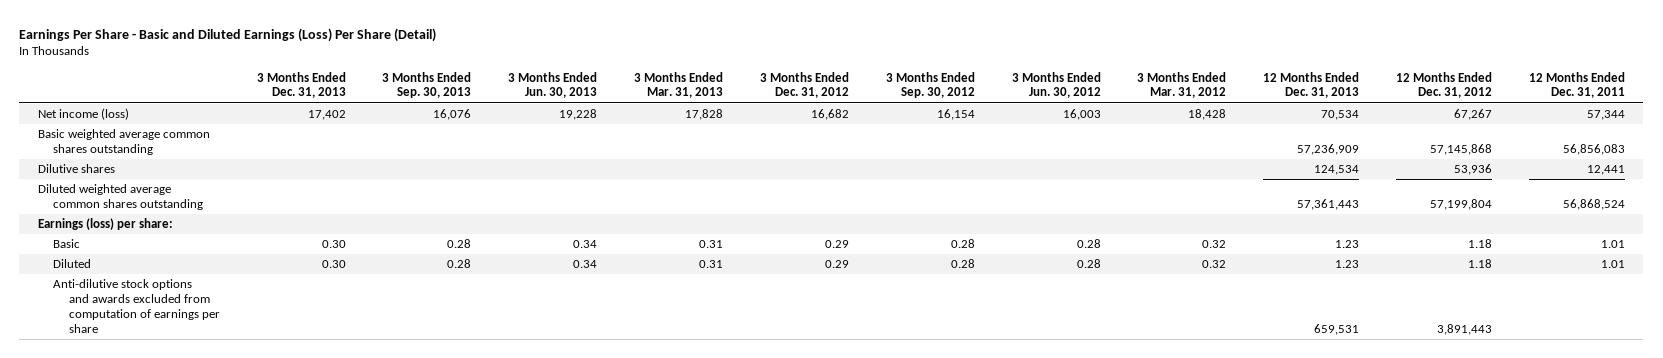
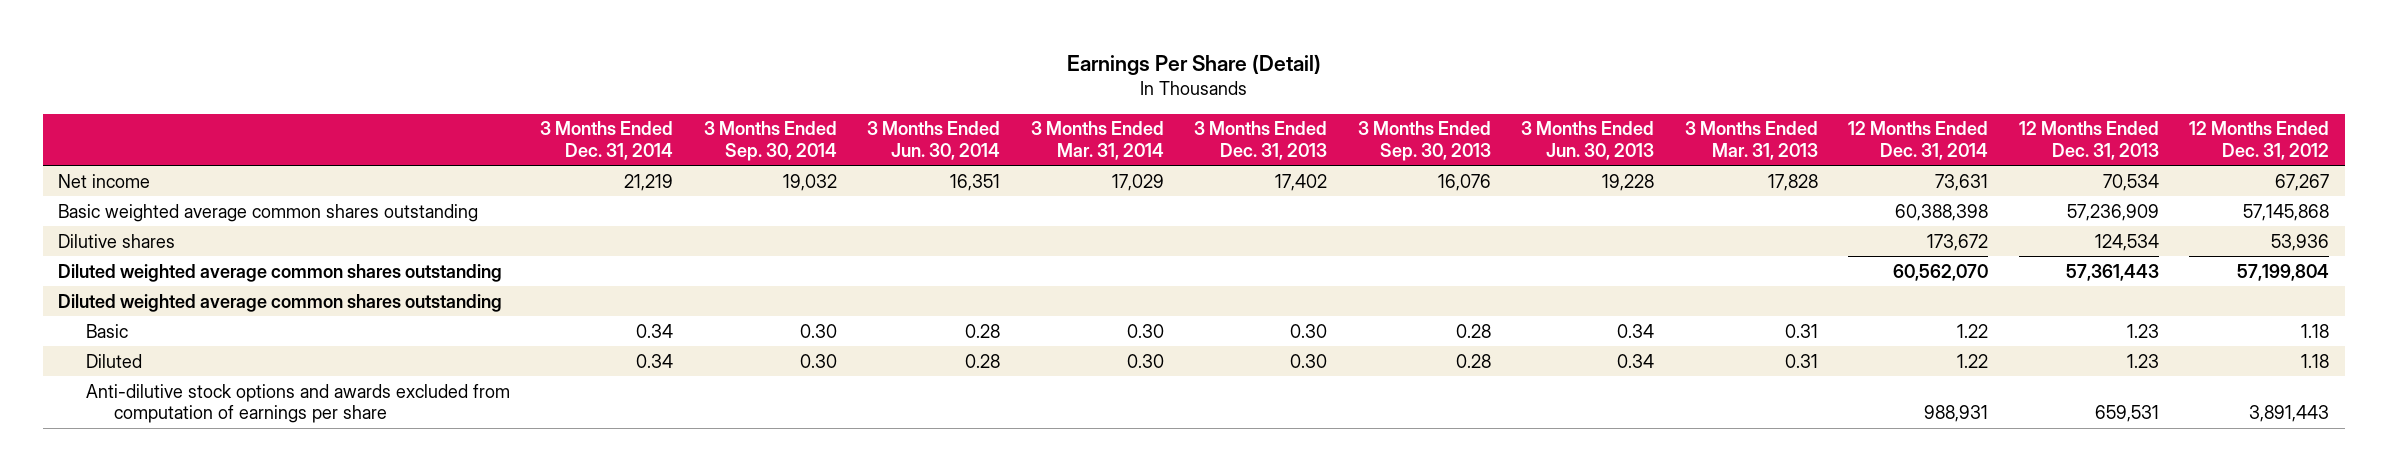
- Earnings Per Share - Basic and Diluted Earnings (Loss) Per Share (Detail)
+ Earnings Per Share (Detail)
- | 3 Months Ended Dec. 31, 2013 | 3 Months Ended Sep. 30, 2013 | 3 Months Ended Jun. 30, 2013 | 3 Months Ended Mar. 31, 2013 | 3 Months Ended Dec. 31, 2012 | 3 Months Ended Sep. 30, 2012 | 3 Months Ended Jun. 30, 2012 | 3 Months Ended Mar. 31, 2012 | 12 Months Ended Dec. 31, 2013 | 12 Months Ended Dec. 31, 2012 | 12 Months Ended Dec. 31, 2011
+ | 3 Months Ended Dec. 31, 2014 | 3 Months Ended Sep. 30, 2014 | 3 Months Ended Jun. 30, 2014 | 3 Months Ended Mar. 31, 2014 | 3 Months Ended Dec. 31, 2013 | 3 Months Ended Sep. 30, 2013 | 3 Months Ended Jun. 30, 2013 | 3 Months Ended Mar. 31, 2013 | 12 Months Ended Dec. 31, 2014 | 12 Months Ended Dec. 31, 2013 | 12 Months Ended Dec. 31, 2012
- Net income (loss) | 17,402 | 16,076 | 19,228 | 17,828 | 16,682 | 16,154 | 16,003 | 18,428 | 70,534 | 67,267 | 57,344
+ Net income | 21,219 | 19,032 | 16,351 | 17,029 | 17,402 | 16,076 | 19,228 | 17,828 | 73,631 | 70,534 | 67,267
- Earnings (loss) per share:
+ Diluted weighted average common shares outstanding

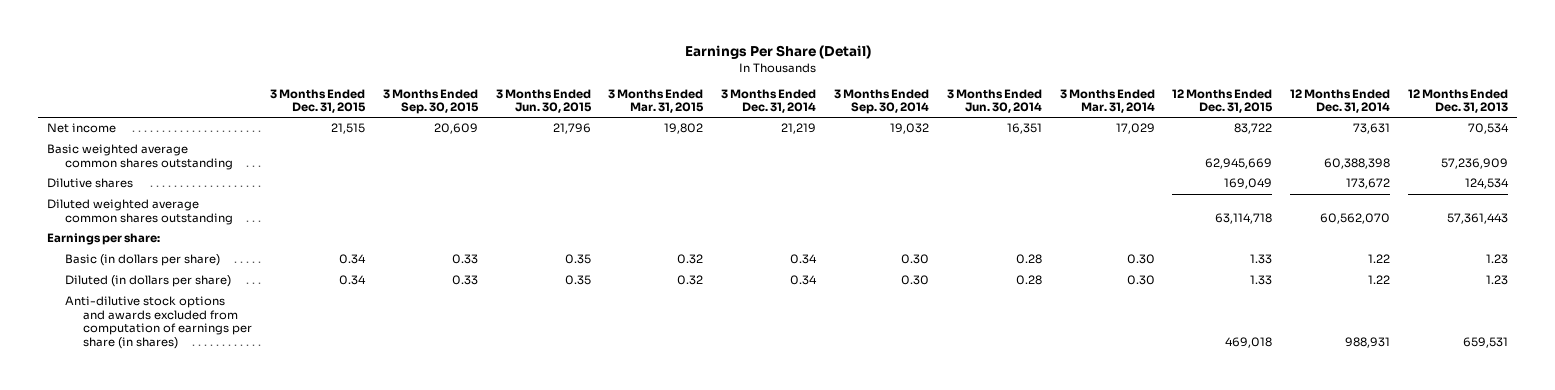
- | 3 Months Ended Dec. 31, 2014 | 3 Months Ended Sep. 30, 2014 | 3 Months Ended Jun. 30, 2014 | 3 Months Ended Mar. 31, 2014 | 3 Months Ended Dec. 31, 2013 | 3 Months Ended Sep. 30, 2013 | 3 Months Ended Jun. 30, 2013 | 3 Months Ended Mar. 31, 2013 | 12 Months Ended Dec. 31, 2014 | 12 Months Ended Dec. 31, 2013 | 12 Months Ended Dec. 31, 2012
+ | 3 Months Ended Dec. 31, 2015 | 3 Months Ended Sep. 30, 2015 | 3 Months Ended Jun. 30, 2015 | 3 Months Ended Mar. 31, 2015 | 3 Months Ended Dec. 31, 2014 | 3 Months Ended Sep. 30, 2014 | 3 Months Ended Jun. 30, 2014 | 3 Months Ended Mar. 31, 2014 | 12 Months Ended Dec. 31, 2015 | 12 Months Ended Dec. 31, 2014 | 12 Months Ended Dec. 31, 2013
- Diluted weighted average common shares outstanding
- Basic | 0.34 | 0.30 | 0.28 | 0.30 | 0.30 | 0.28 | 0.34 | 0.31 | 1.22 | 1.23 | 1.18
- Diluted | 0.34 | 0.30 | 0.28 | 0.30 | 0.30 | 0.28 | 0.34 | 0.31 | 1.22 | 1.23 | 1.18
- Anti-dilutive stock options and awards excluded from computation of earnings per share | | | | | | | | | 988,931 | 659,531 | 3,891,443
+ Earnings per share:
+ Basic (in dollars per share) | 0.34 | 0.33 | 0.35 | 0.32 | 0.34 | 0.30 | 0.28 | 0.30 | 1.33 | 1.22 | 1.23
+ Diluted (in dollars per share) | 0.34 | 0.33 | 0.35 | 0.32 | 0.34 | 0.30 | 0.28 | 0.30 | 1.33 | 1.22 | 1.23
+ Anti-dilutive stock options and awards excluded from computation of earnings per share (in shares) | | | | | | | | | 469,018 | 988,931 | 659,531

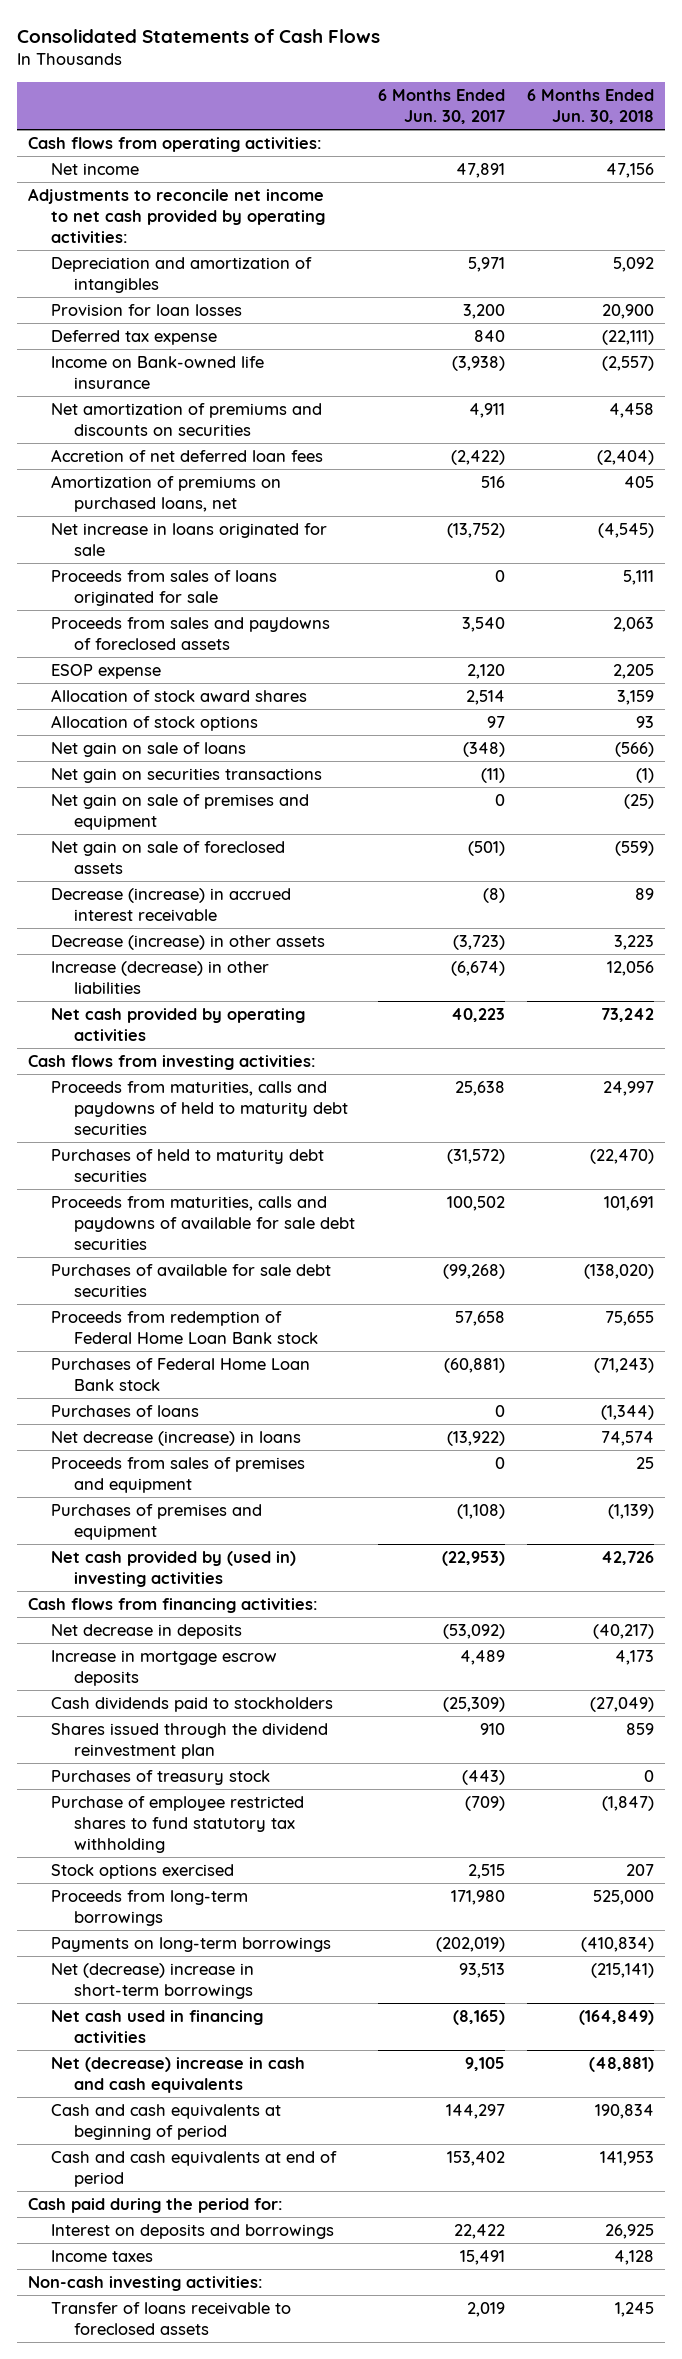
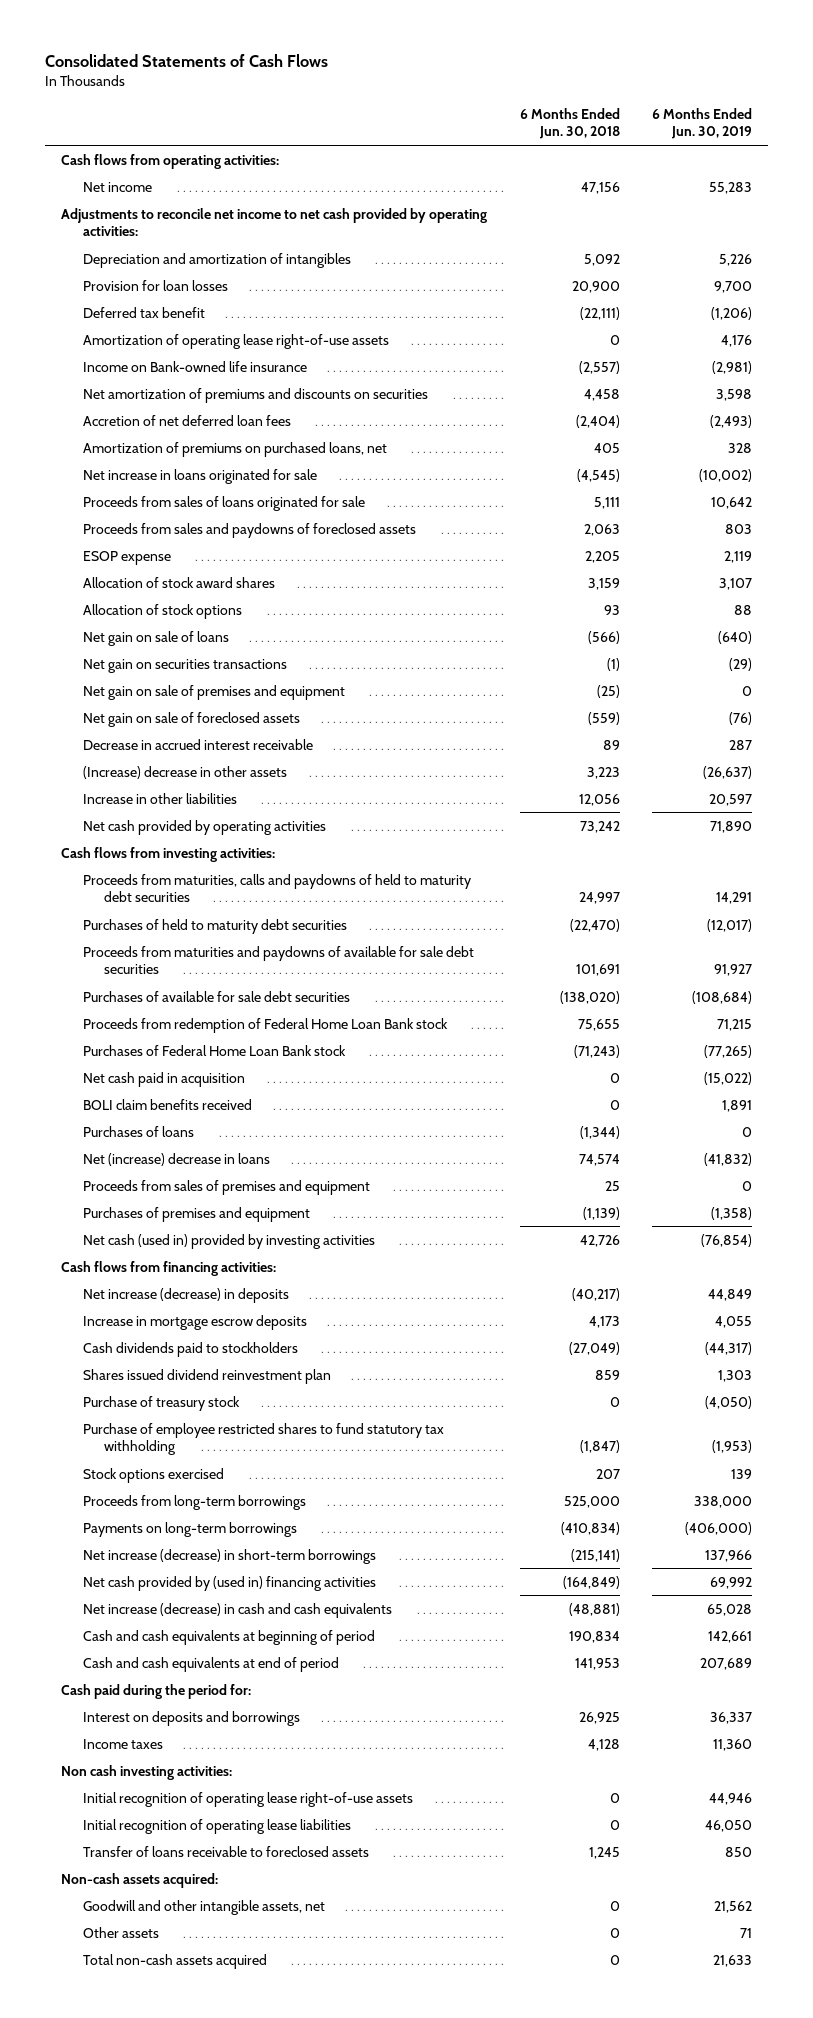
- | 6 Months Ended Jun. 30, 2017 | 6 Months Ended Jun. 30, 2018
+ | 6 Months Ended Jun. 30, 2018 | 6 Months Ended Jun. 30, 2019
- Deferred tax expense | 840 | (22,111)
+ Deferred tax benefit | (22,111) | (1,206)
+ Amortization of operating lease right-of-use assets | 0 | 4,176
- Decrease (increase) in accrued interest receivable | (8) | 89
- Decrease (increase) in other assets | (3,723) | 3,223
- Increase (decrease) in other liabilities | (6,674) | 12,056
+ Decrease in accrued interest receivable | 89 | 287
+ (Increase) decrease in other assets | 3,223 | (26,637)
+ Increase in other liabilities | 12,056 | 20,597
- Proceeds from maturities, calls and paydowns of available for sale debt securities | 100,502 | 101,691
+ Proceeds from maturities and paydowns of available for sale debt securities | 101,691 | 91,927
+ Net cash paid in acquisition | 0 | (15,022)
+ BOLI claim benefits received | 0 | 1,891
- Net decrease (increase) in loans | (13,922) | 74,574
+ Net (increase) decrease in loans | 74,574 | (41,832)
- Net cash provided by (used in) investing activities | (22,953) | 42,726
+ Net cash (used in) provided by investing activities | 42,726 | (76,854)
- Net decrease in deposits | (53,092) | (40,217)
+ Net increase (decrease) in deposits | (40,217) | 44,849
- Shares issued through the dividend reinvestment plan | 910 | 859
- Purchases of treasury stock | (443) | 0
+ Shares issued dividend reinvestment plan | 859 | 1,303
+ Purchase of treasury stock | 0 | (4,050)
- Net (decrease) increase in short-term borrowings | 93,513 | (215,141)
- Net cash used in financing activities | (8,165) | (164,849)
- Net (decrease) increase in cash and cash equivalents | 9,105 | (48,881)
+ Net increase (decrease) in short-term borrowings | (215,141) | 137,966
+ Net cash provided by (used in) financing activities | (164,849) | 69,992
+ Net increase (decrease) in cash and cash equivalents | (48,881) | 65,028
- Non-cash investing activities:
+ Non cash investing activities:
+ Initial recognition of operating lease right-of-use assets | 0 | 44,946
+ Initial recognition of operating lease liabilities | 0 | 46,050
+ Non-cash assets acquired:
+ Goodwill and other intangible assets, net | 0 | 21,562
+ Other assets | 0 | 71
+ Total non-cash assets acquired | 0 | 21,633

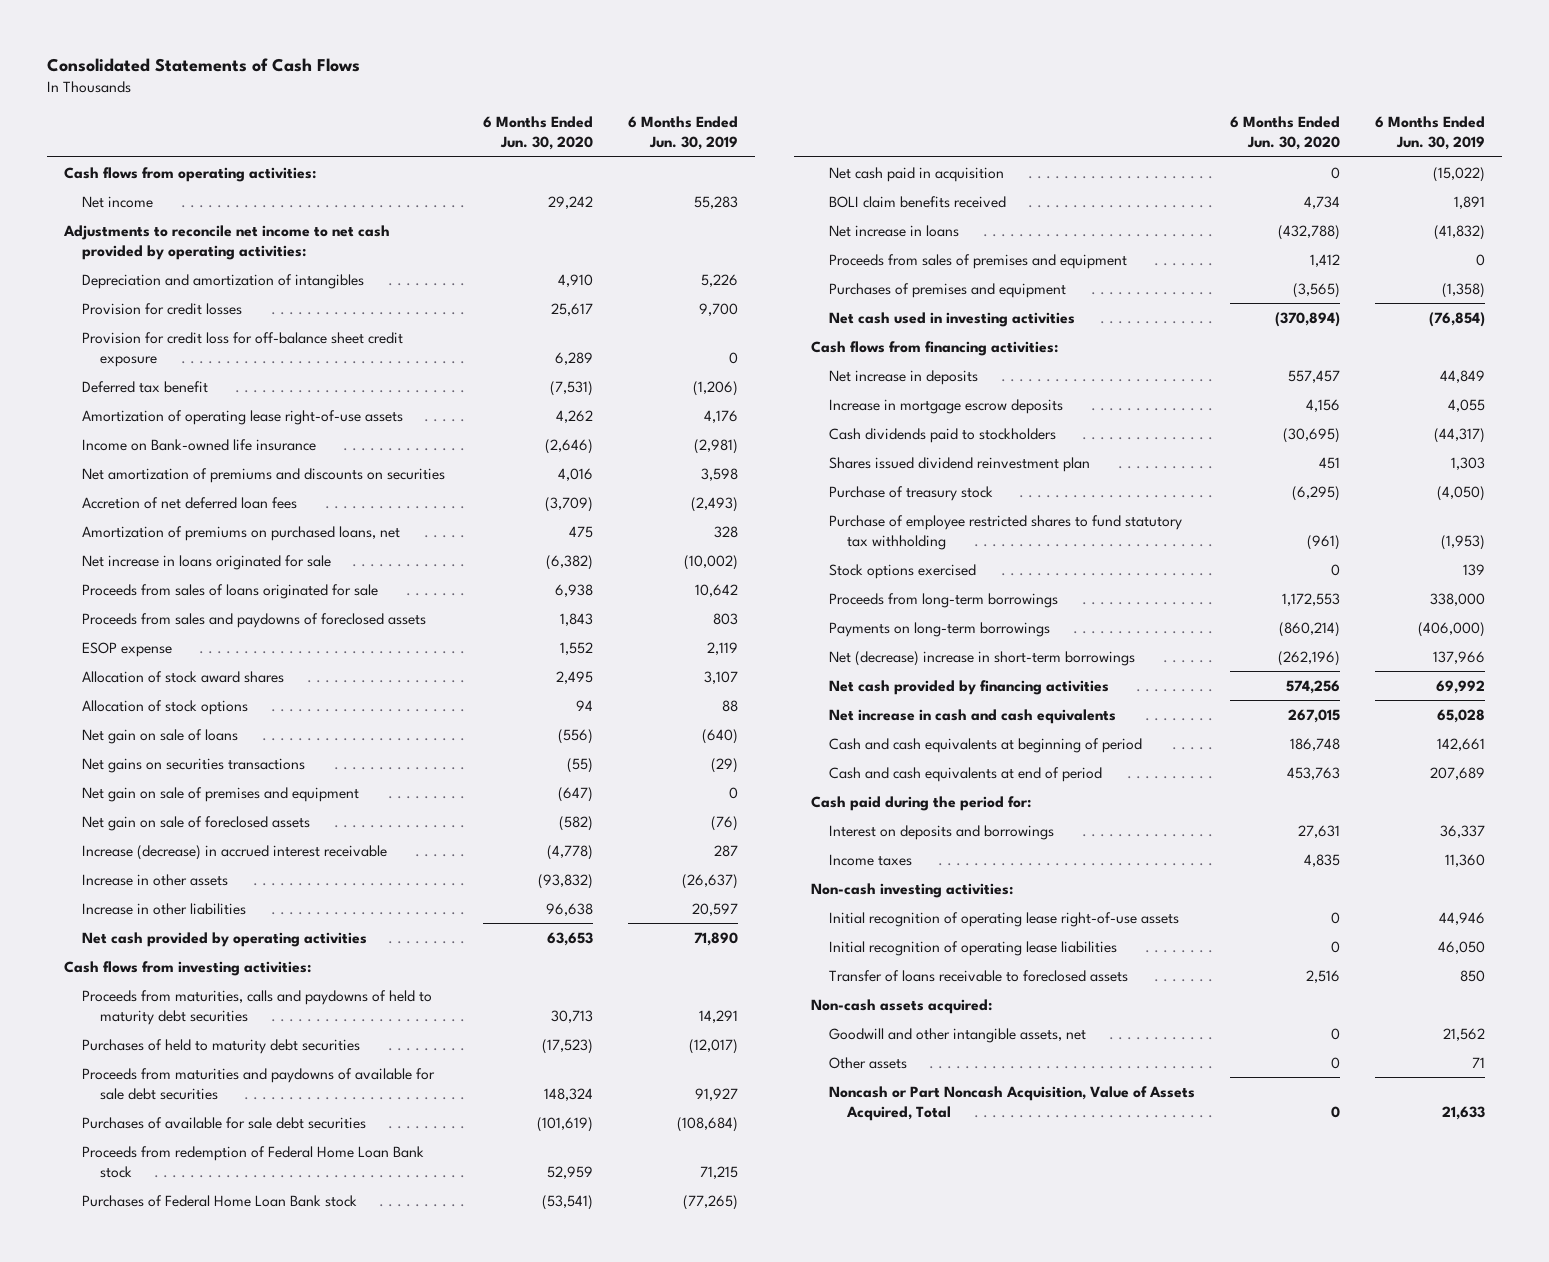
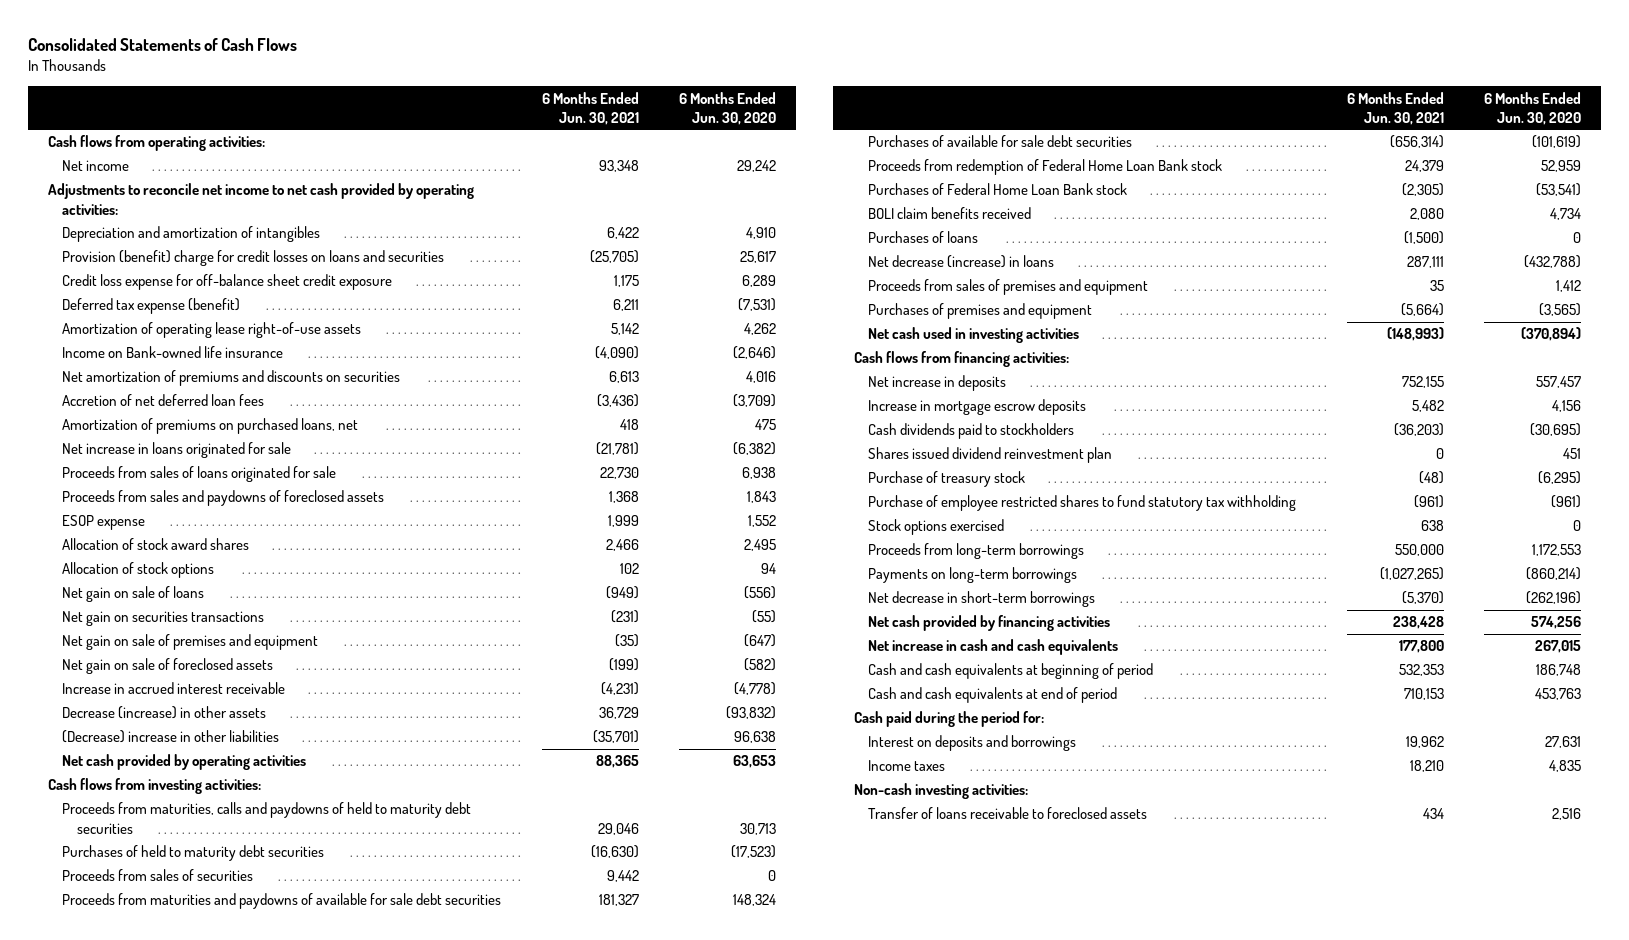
- | 6 Months Ended Jun. 30, 2020 | 6 Months Ended Jun. 30, 2019
+ | 6 Months Ended Jun. 30, 2021 | 6 Months Ended Jun. 30, 2020
- Provision for credit losses | 25,617 | 9,700
- Provision for credit loss for off-balance sheet credit exposure | 6,289 | 0
- Deferred tax benefit | (7,531) | (1,206)
+ Provision (benefit) charge for credit losses on loans and securities | (25,705) | 25,617
+ Credit loss expense for off-balance sheet credit exposure | 1,175 | 6,289
+ Deferred tax expense (benefit) | 6,211 | (7,531)
- Net gains on securities transactions | (55) | (29)
+ Net gain on securities transactions | (231) | (55)
- Increase (decrease) in accrued interest receivable | (4,778) | 287
- Increase in other assets | (93,832) | (26,637)
- Increase in other liabilities | 96,638 | 20,597
+ Increase in accrued interest receivable | (4,231) | (4,778)
+ Decrease (increase) in other assets | 36,729 | (93,832)
+ (Decrease) increase in other liabilities | (35,701) | 96,638
+ Proceeds from sales of securities | 9,442 | 0
- Net cash paid in acquisition | 0 | (15,022)
- Net increase in loans | (432,788) | (41,832)
+ Purchases of loans | (1,500) | 0
+ Net decrease (increase) in loans | 287,111 | (432,788)
- Net (decrease) increase in short-term borrowings | (262,196) | 137,966
+ Net decrease in short-term borrowings | (5,370) | (262,196)
- Initial recognition of operating lease right-of-use assets | 0 | 44,946
- Initial recognition of operating lease liabilities | 0 | 46,050
- Non-cash assets acquired:
- Goodwill and other intangible assets, net | 0 | 21,562
- Other assets | 0 | 71
- Noncash or Part Noncash Acquisition, Value of Assets Acquired, Total | 0 | 21,633

